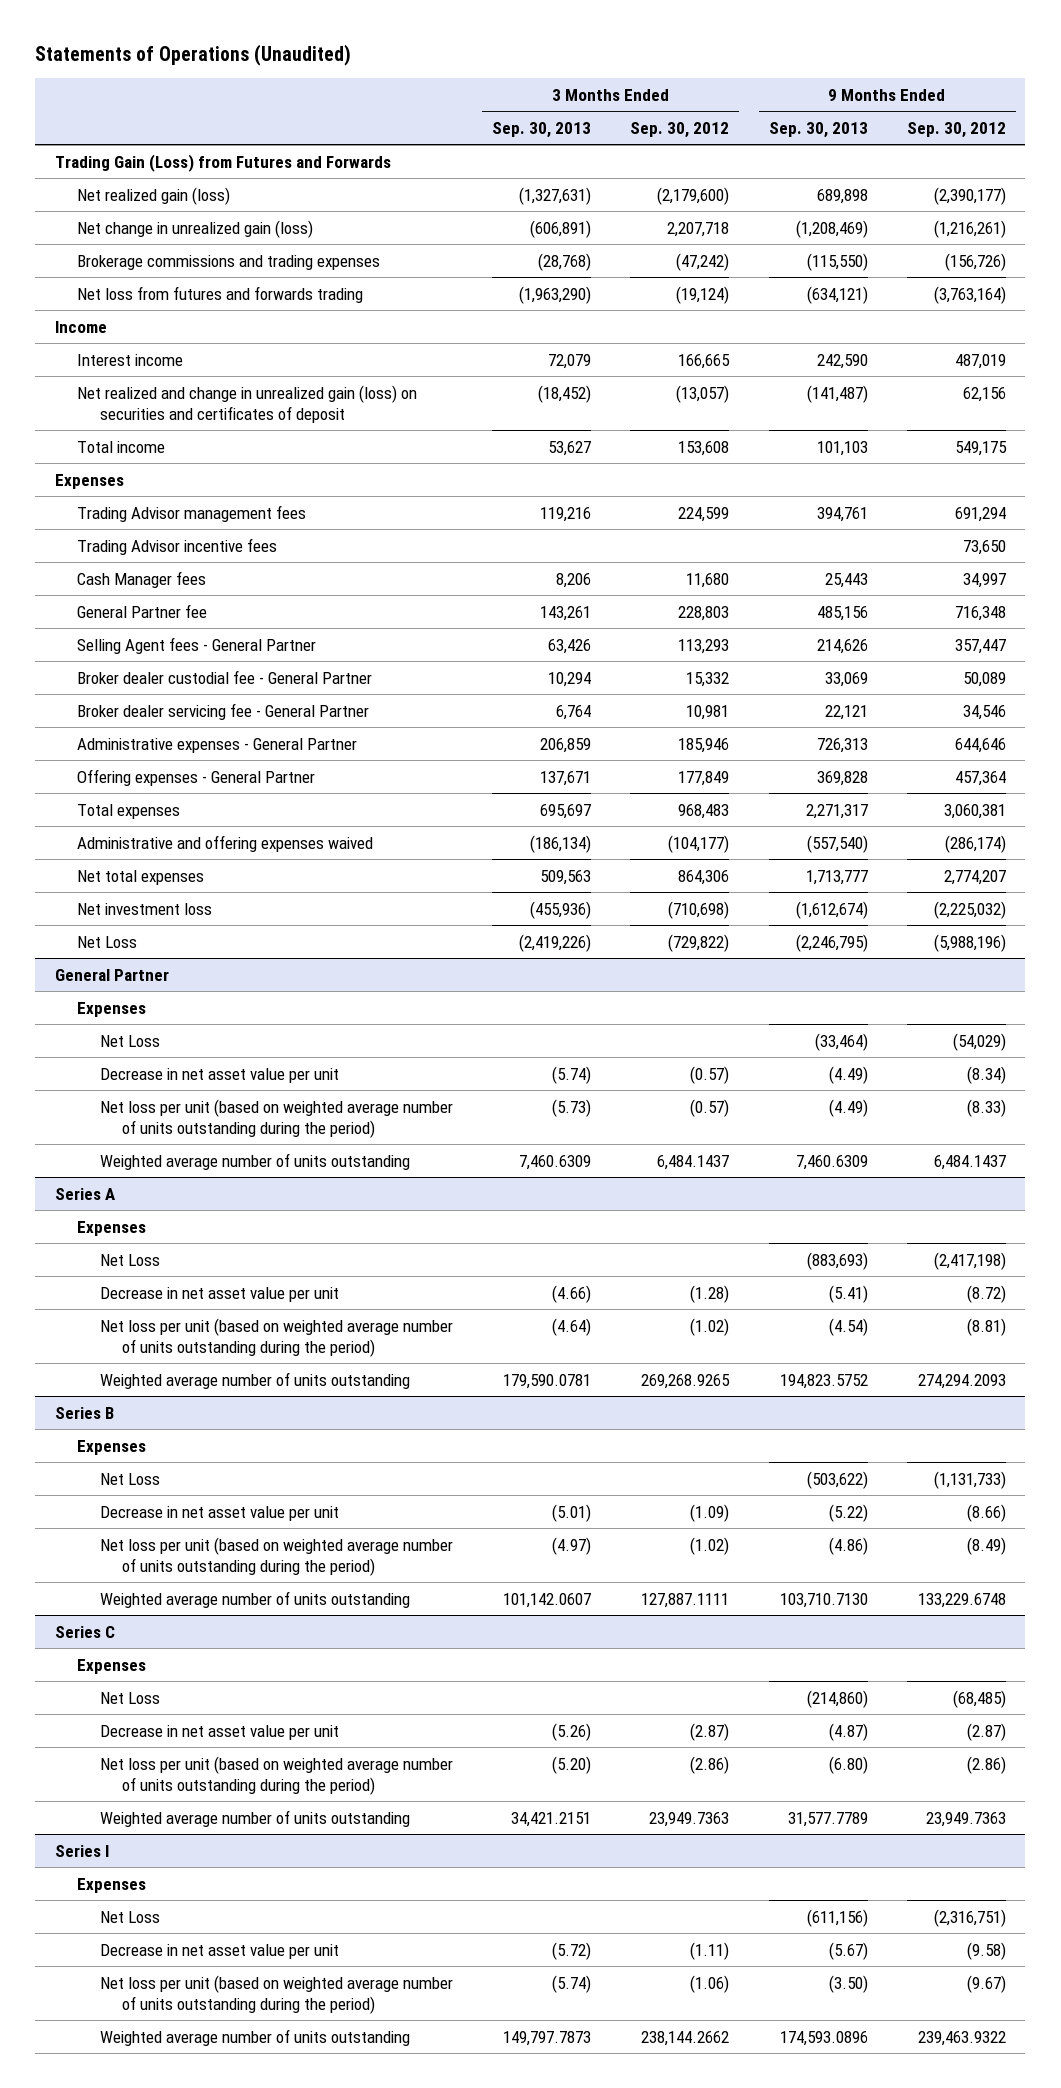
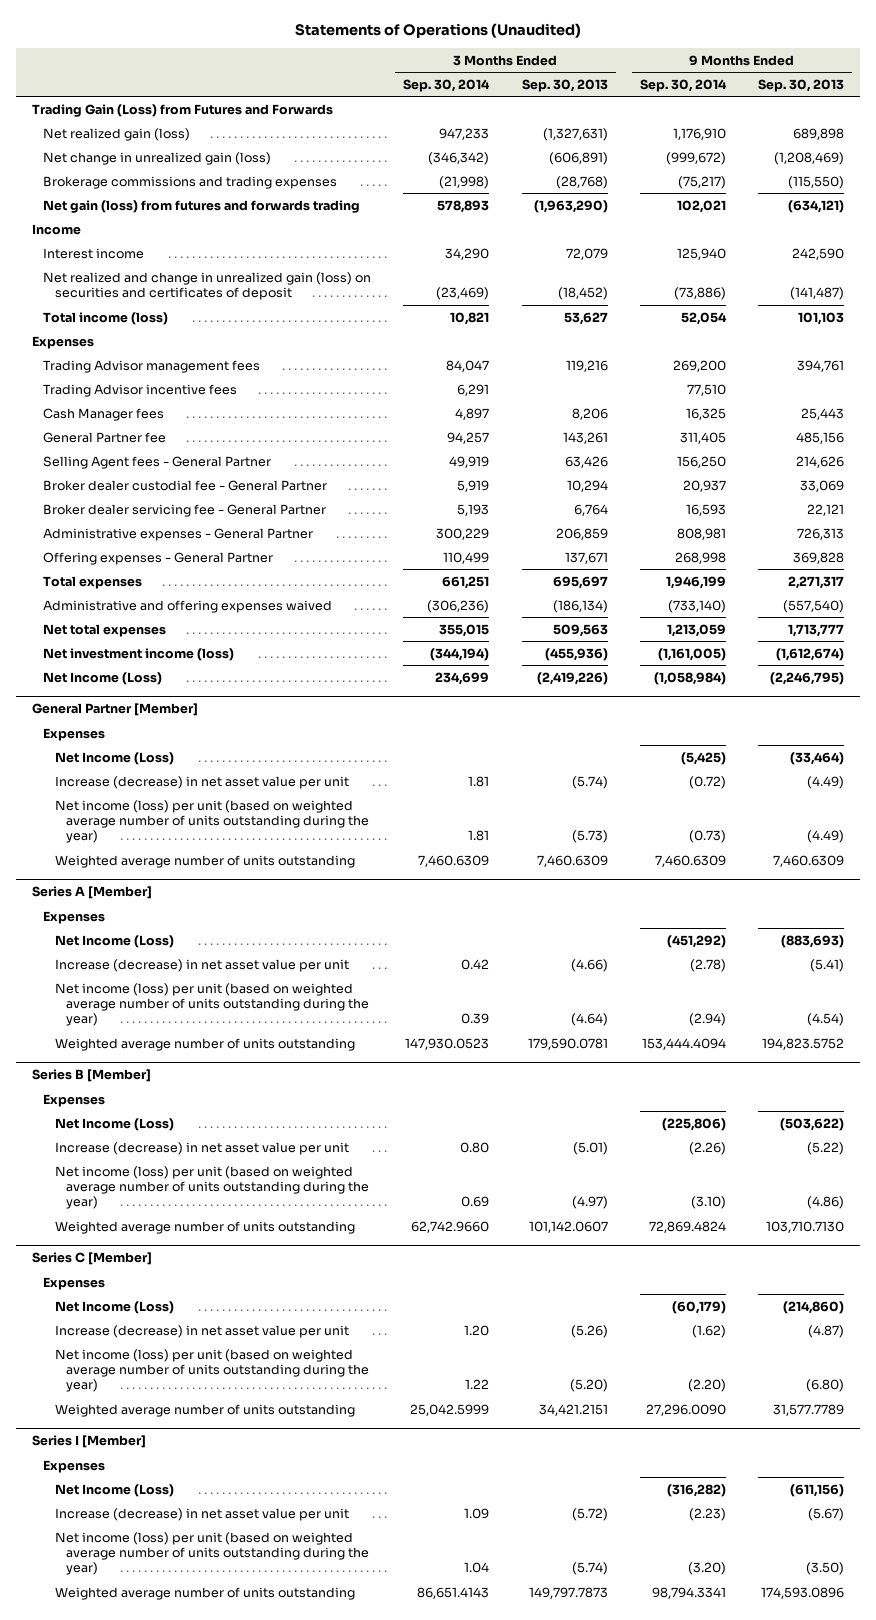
- | 3 Months Ended Sep. 30, 2013 | 3 Months Ended Sep. 30, 2012 | 9 Months Ended Sep. 30, 2013 | 9 Months Ended Sep. 30, 2012
+ | 3 Months Ended Sep. 30, 2014 | 3 Months Ended Sep. 30, 2013 | 9 Months Ended Sep. 30, 2014 | 9 Months Ended Sep. 30, 2013
- Net loss from futures and forwards trading | (1,963,290) | (19,124) | (634,121) | (3,763,164)
+ Net gain (loss) from futures and forwards trading | 578,893 | (1,963,290) | 102,021 | (634,121)
- Total income | 53,627 | 153,608 | 101,103 | 549,175
+ Total income (loss) | 10,821 | 53,627 | 52,054 | 101,103
- Net investment loss | (455,936) | (710,698) | (1,612,674) | (2,225,032)
- Net Loss | (2,419,226) | (729,822) | (2,246,795) | (5,988,196)
- General Partner
+ Net investment income (loss) | (344,194) | (455,936) | (1,161,005) | (1,612,674)
+ Net Income (Loss) | 234,699 | (2,419,226) | (1,058,984) | (2,246,795)
+ General Partner [Member]
- Net Loss | | | (33,464) | (54,029)
- Decrease in net asset value per unit | (5.74) | (0.57) | (4.49) | (8.34)
- Net loss per unit (based on weighted average number of units outstanding during the period) | (5.73) | (0.57) | (4.49) | (8.33)
+ Net Income (Loss) | | | (5,425) | (33,464)
+ Increase (decrease) in net asset value per unit | 1.81 | (5.74) | (0.72) | (4.49)
+ Net income (loss) per unit (based on weighted average number of units outstanding during the year) | 1.81 | (5.73) | (0.73) | (4.49)
- Series A
+ Series A [Member]
- Net Loss | | | (883,693) | (2,417,198)
- Decrease in net asset value per unit | (4.66) | (1.28) | (5.41) | (8.72)
- Net loss per unit (based on weighted average number of units outstanding during the period) | (4.64) | (1.02) | (4.54) | (8.81)
+ Net Income (Loss) | | | (451,292) | (883,693)
+ Increase (decrease) in net asset value per unit | 0.42 | (4.66) | (2.78) | (5.41)
+ Net income (loss) per unit (based on weighted average number of units outstanding during the year) | 0.39 | (4.64) | (2.94) | (4.54)
- Series B
+ Series B [Member]
- Net Loss | | | (503,622) | (1,131,733)
- Decrease in net asset value per unit | (5.01) | (1.09) | (5.22) | (8.66)
- Net loss per unit (based on weighted average number of units outstanding during the period) | (4.97) | (1.02) | (4.86) | (8.49)
+ Net Income (Loss) | | | (225,806) | (503,622)
+ Increase (decrease) in net asset value per unit | 0.80 | (5.01) | (2.26) | (5.22)
+ Net income (loss) per unit (based on weighted average number of units outstanding during the year) | 0.69 | (4.97) | (3.10) | (4.86)
- Series C
+ Series C [Member]
- Net Loss | | | (214,860) | (68,485)
- Decrease in net asset value per unit | (5.26) | (2.87) | (4.87) | (2.87)
- Net loss per unit (based on weighted average number of units outstanding during the period) | (5.20) | (2.86) | (6.80) | (2.86)
+ Net Income (Loss) | | | (60,179) | (214,860)
+ Increase (decrease) in net asset value per unit | 1.20 | (5.26) | (1.62) | (4.87)
+ Net income (loss) per unit (based on weighted average number of units outstanding during the year) | 1.22 | (5.20) | (2.20) | (6.80)
- Series I
+ Series I [Member]
- Net Loss | | | (611,156) | (2,316,751)
- Decrease in net asset value per unit | (5.72) | (1.11) | (5.67) | (9.58)
- Net loss per unit (based on weighted average number of units outstanding during the period) | (5.74) | (1.06) | (3.50) | (9.67)
+ Net Income (Loss) | | | (316,282) | (611,156)
+ Increase (decrease) in net asset value per unit | 1.09 | (5.72) | (2.23) | (5.67)
+ Net income (loss) per unit (based on weighted average number of units outstanding during the year) | 1.04 | (5.74) | (3.20) | (3.50)

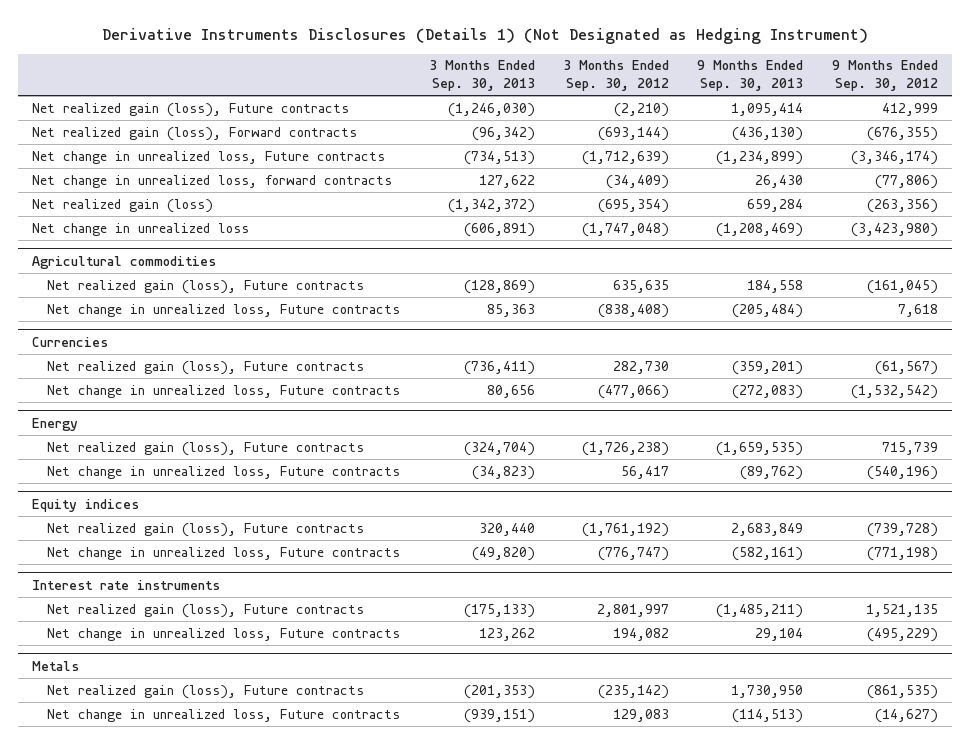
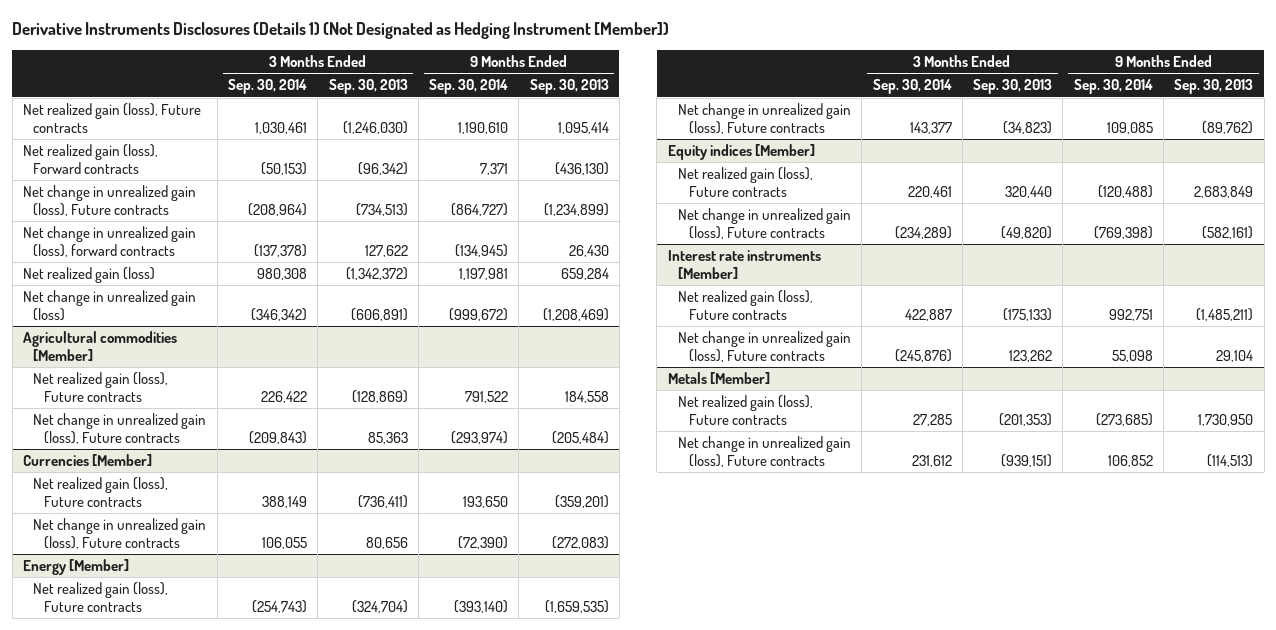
- Derivative Instruments Disclosures (Details 1) (Not Designated as Hedging Instrument)
+ Derivative Instruments Disclosures (Details 1) (Not Designated as Hedging Instrument [Member])
- | 3 Months Ended Sep. 30, 2013 | 3 Months Ended Sep. 30, 2012 | 9 Months Ended Sep. 30, 2013 | 9 Months Ended Sep. 30, 2012
+ | 3 Months Ended Sep. 30, 2014 | 3 Months Ended Sep. 30, 2013 | 9 Months Ended Sep. 30, 2014 | 9 Months Ended Sep. 30, 2013
- Net change in unrealized loss, Future contracts | (734,513) | (1,712,639) | (1,234,899) | (3,346,174)
- Net change in unrealized loss, forward contracts | 127,622 | (34,409) | 26,430 | (77,806)
+ Net change in unrealized gain (loss), Future contracts | (208,964) | (734,513) | (864,727) | (1,234,899)
+ Net change in unrealized gain (loss), forward contracts | (137,378) | 127,622 | (134,945) | 26,430
- Net change in unrealized loss | (606,891) | (1,747,048) | (1,208,469) | (3,423,980)
- Agricultural commodities
+ Net change in unrealized gain (loss) | (346,342) | (606,891) | (999,672) | (1,208,469)
+ Agricultural commodities [Member]
- Net change in unrealized loss, Future contracts | 85,363 | (838,408) | (205,484) | 7,618
- Currencies
+ Net change in unrealized gain (loss), Future contracts | (209,843) | 85,363 | (293,974) | (205,484)
+ Currencies [Member]
- Net change in unrealized loss, Future contracts | 80,656 | (477,066) | (272,083) | (1,532,542)
- Energy
+ Net change in unrealized gain (loss), Future contracts | 106,055 | 80,656 | (72,390) | (272,083)
+ Energy [Member]
- Net change in unrealized loss, Future contracts | (34,823) | 56,417 | (89,762) | (540,196)
- Equity indices
+ Net change in unrealized gain (loss), Future contracts | 143,377 | (34,823) | 109,085 | (89,762)
+ Equity indices [Member]
- Net change in unrealized loss, Future contracts | (49,820) | (776,747) | (582,161) | (771,198)
- Interest rate instruments
+ Net change in unrealized gain (loss), Future contracts | (234,289) | (49,820) | (769,398) | (582,161)
+ Interest rate instruments [Member]
- Net change in unrealized loss, Future contracts | 123,262 | 194,082 | 29,104 | (495,229)
- Metals
+ Net change in unrealized gain (loss), Future contracts | (245,876) | 123,262 | 55,098 | 29,104
+ Metals [Member]
- Net change in unrealized loss, Future contracts | (939,151) | 129,083 | (114,513) | (14,627)
+ Net change in unrealized gain (loss), Future contracts | 231,612 | (939,151) | 106,852 | (114,513)

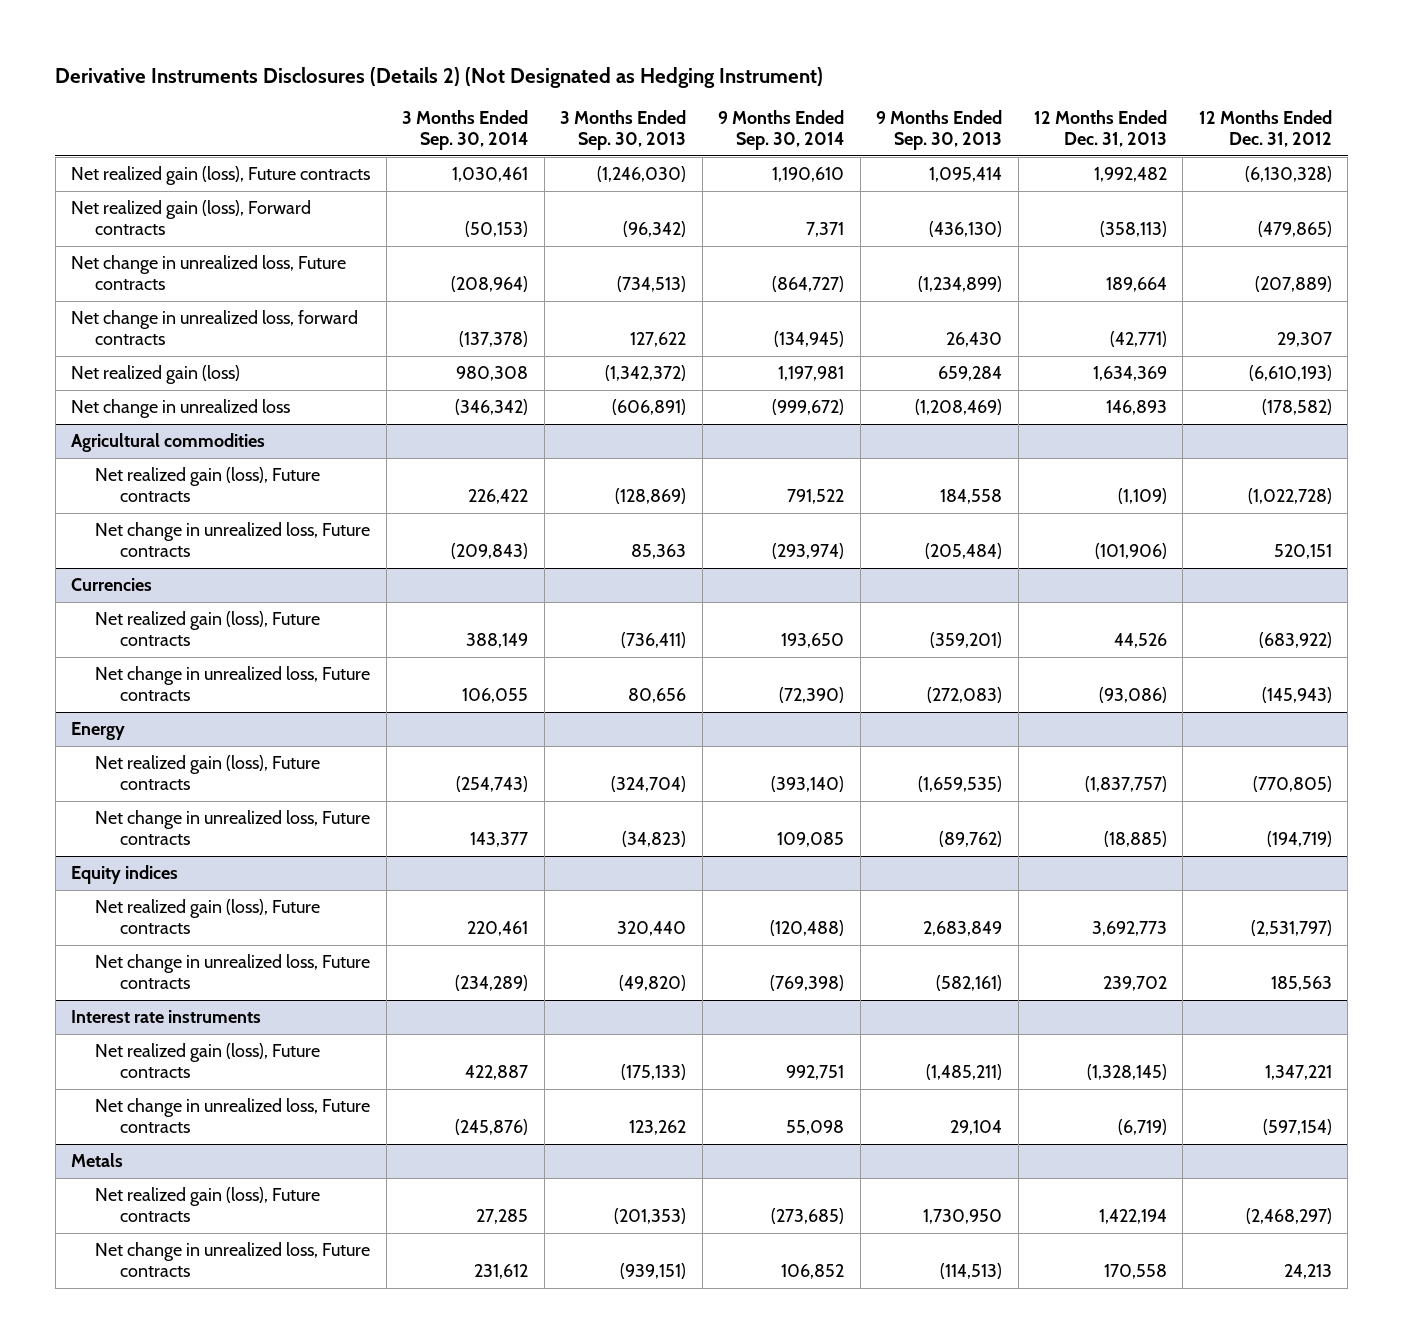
- Derivative Instruments Disclosures (Details 1) (Not Designated as Hedging Instrument [Member])
+ Derivative Instruments Disclosures (Details 2) (Not Designated as Hedging Instrument)
- | 3 Months Ended Sep. 30, 2014 | 3 Months Ended Sep. 30, 2013 | 9 Months Ended Sep. 30, 2014 | 9 Months Ended Sep. 30, 2013
+ | 3 Months Ended Sep. 30, 2014 | 3 Months Ended Sep. 30, 2013 | 9 Months Ended Sep. 30, 2014 | 9 Months Ended Sep. 30, 2013 | 12 Months Ended Dec. 31, 2013 | 12 Months Ended Dec. 31, 2012
- Net change in unrealized gain (loss), Future contracts | (208,964) | (734,513) | (864,727) | (1,234,899)
- Net change in unrealized gain (loss), forward contracts | (137,378) | 127,622 | (134,945) | 26,430
+ Net change in unrealized loss, Future contracts | (208,964) | (734,513) | (864,727) | (1,234,899) | 189,664 | (207,889)
+ Net change in unrealized loss, forward contracts | (137,378) | 127,622 | (134,945) | 26,430 | (42,771) | 29,307
- Net change in unrealized gain (loss) | (346,342) | (606,891) | (999,672) | (1,208,469)
- Agricultural commodities [Member]
+ Net change in unrealized loss | (346,342) | (606,891) | (999,672) | (1,208,469) | 146,893 | (178,582)
+ Agricultural commodities
- Net change in unrealized gain (loss), Future contracts | (209,843) | 85,363 | (293,974) | (205,484)
- Currencies [Member]
+ Net change in unrealized loss, Future contracts | (209,843) | 85,363 | (293,974) | (205,484) | (101,906) | 520,151
+ Currencies
- Net change in unrealized gain (loss), Future contracts | 106,055 | 80,656 | (72,390) | (272,083)
- Energy [Member]
+ Net change in unrealized loss, Future contracts | 106,055 | 80,656 | (72,390) | (272,083) | (93,086) | (145,943)
+ Energy
- Net change in unrealized gain (loss), Future contracts | 143,377 | (34,823) | 109,085 | (89,762)
- Equity indices [Member]
+ Net change in unrealized loss, Future contracts | 143,377 | (34,823) | 109,085 | (89,762) | (18,885) | (194,719)
+ Equity indices
- Net change in unrealized gain (loss), Future contracts | (234,289) | (49,820) | (769,398) | (582,161)
- Interest rate instruments [Member]
+ Net change in unrealized loss, Future contracts | (234,289) | (49,820) | (769,398) | (582,161) | 239,702 | 185,563
+ Interest rate instruments
- Net change in unrealized gain (loss), Future contracts | (245,876) | 123,262 | 55,098 | 29,104
- Metals [Member]
+ Net change in unrealized loss, Future contracts | (245,876) | 123,262 | 55,098 | 29,104 | (6,719) | (597,154)
+ Metals
- Net change in unrealized gain (loss), Future contracts | 231,612 | (939,151) | 106,852 | (114,513)
+ Net change in unrealized loss, Future contracts | 231,612 | (939,151) | 106,852 | (114,513) | 170,558 | 24,213

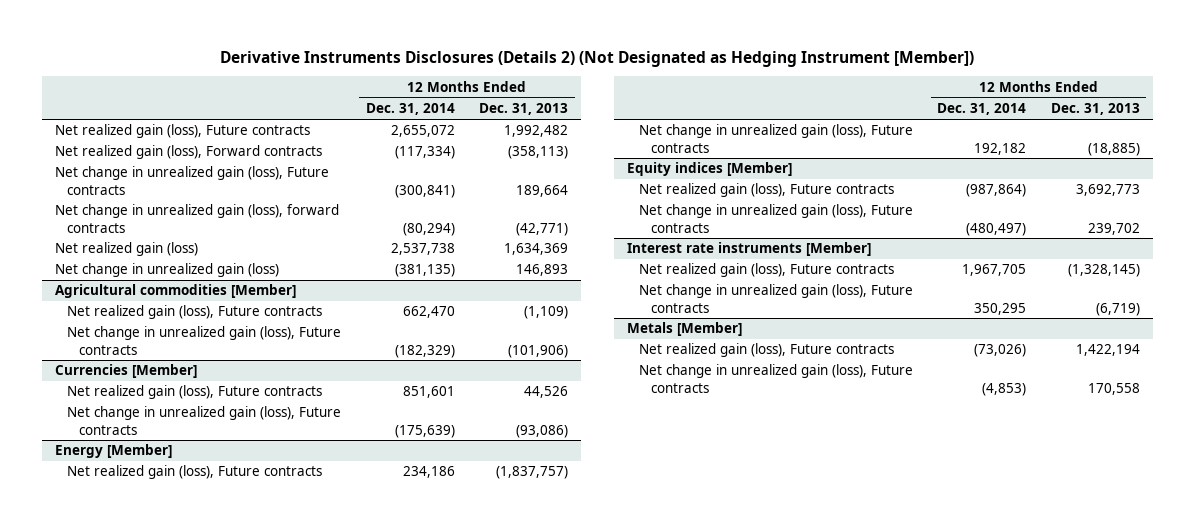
- Derivative Instruments Disclosures (Details 2) (Not Designated as Hedging Instrument)
+ Derivative Instruments Disclosures (Details 2) (Not Designated as Hedging Instrument [Member])
- | 3 Months Ended Sep. 30, 2014 | 3 Months Ended Sep. 30, 2013 | 9 Months Ended Sep. 30, 2014 | 9 Months Ended Sep. 30, 2013 | 12 Months Ended Dec. 31, 2013 | 12 Months Ended Dec. 31, 2012
+ | 12 Months Ended Dec. 31, 2014 | 12 Months Ended Dec. 31, 2013
- Net change in unrealized loss, Future contracts | (208,964) | (734,513) | (864,727) | (1,234,899) | 189,664 | (207,889)
- Net change in unrealized loss, forward contracts | (137,378) | 127,622 | (134,945) | 26,430 | (42,771) | 29,307
+ Net change in unrealized gain (loss), Future contracts | (300,841) | 189,664
+ Net change in unrealized gain (loss), forward contracts | (80,294) | (42,771)
- Net change in unrealized loss | (346,342) | (606,891) | (999,672) | (1,208,469) | 146,893 | (178,582)
- Agricultural commodities
+ Net change in unrealized gain (loss) | (381,135) | 146,893
+ Agricultural commodities [Member]
- Net change in unrealized loss, Future contracts | (209,843) | 85,363 | (293,974) | (205,484) | (101,906) | 520,151
- Currencies
+ Net change in unrealized gain (loss), Future contracts | (182,329) | (101,906)
+ Currencies [Member]
- Net change in unrealized loss, Future contracts | 106,055 | 80,656 | (72,390) | (272,083) | (93,086) | (145,943)
- Energy
+ Net change in unrealized gain (loss), Future contracts | (175,639) | (93,086)
+ Energy [Member]
- Net change in unrealized loss, Future contracts | 143,377 | (34,823) | 109,085 | (89,762) | (18,885) | (194,719)
- Equity indices
+ Net change in unrealized gain (loss), Future contracts | 192,182 | (18,885)
+ Equity indices [Member]
- Net change in unrealized loss, Future contracts | (234,289) | (49,820) | (769,398) | (582,161) | 239,702 | 185,563
- Interest rate instruments
+ Net change in unrealized gain (loss), Future contracts | (480,497) | 239,702
+ Interest rate instruments [Member]
- Net change in unrealized loss, Future contracts | (245,876) | 123,262 | 55,098 | 29,104 | (6,719) | (597,154)
- Metals
+ Net change in unrealized gain (loss), Future contracts | 350,295 | (6,719)
+ Metals [Member]
- Net change in unrealized loss, Future contracts | 231,612 | (939,151) | 106,852 | (114,513) | 170,558 | 24,213
+ Net change in unrealized gain (loss), Future contracts | (4,853) | 170,558

